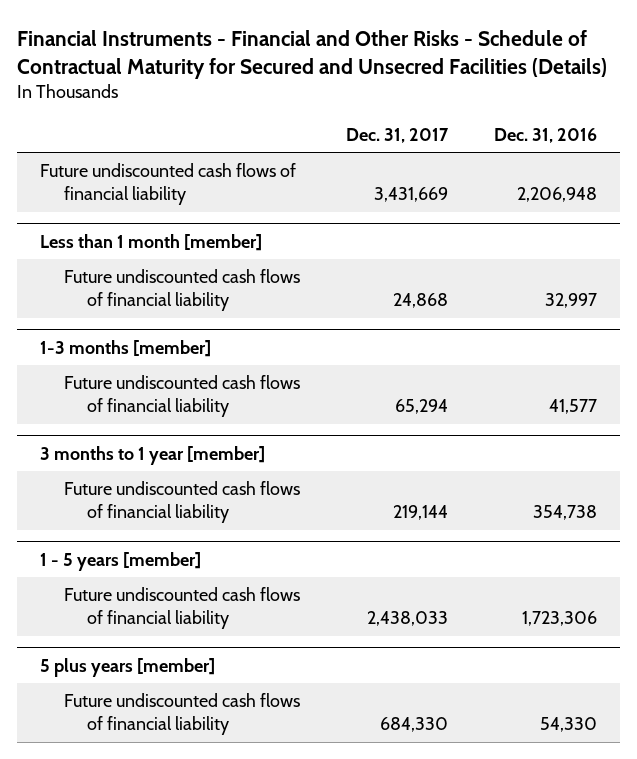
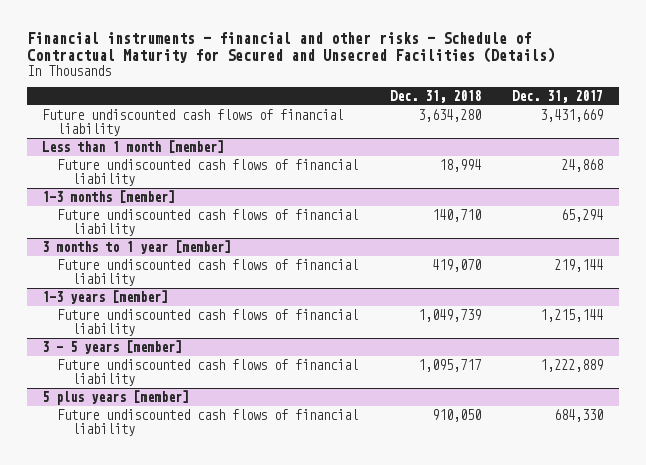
- Financial Instruments - Financial and Other Risks - Schedule of Contractual Maturity for Secured and Unsecred Facilities (Details)
+ Financial instruments - financial and other risks - Schedule of Contractual Maturity for Secured and Unsecred Facilities (Details)
- | Dec. 31, 2017 | Dec. 31, 2016
+ | Dec. 31, 2018 | Dec. 31, 2017
- 1 - 5 years [member]
- Future undiscounted cash flows of financial liability | 2,438,033 | 1,723,306
+ 1-3 years [member]
+ Future undiscounted cash flows of financial liability | 1,049,739 | 1,215,144
+ 3 - 5 years [member]
+ Future undiscounted cash flows of financial liability | 1,095,717 | 1,222,889

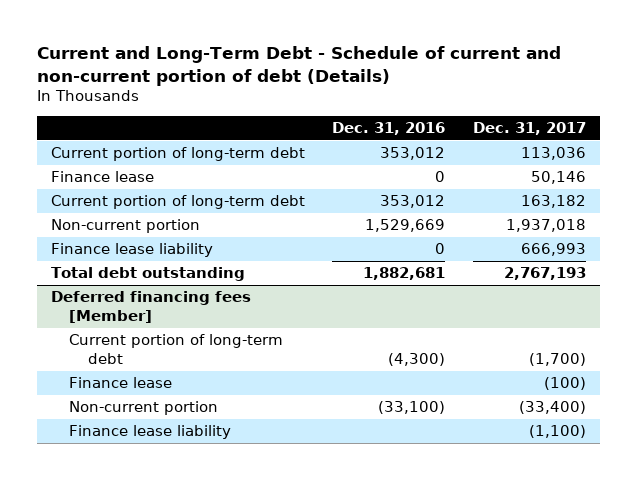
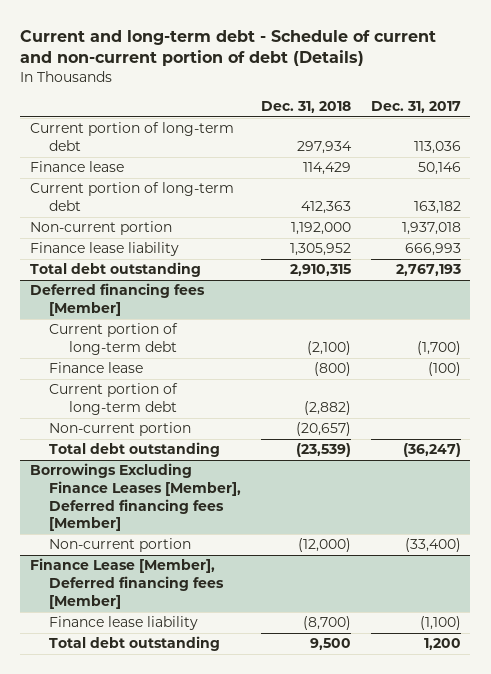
- Current and Long-Term Debt - Schedule of current and non-current portion of debt (Details)
+ Current and long-term debt - Schedule of current and non-current portion of debt (Details)
- | Dec. 31, 2016 | Dec. 31, 2017
+ | Dec. 31, 2018 | Dec. 31, 2017
@ Deferred financing fees [Member]
+ Current portion of long-term debt | (2,882) |
+ Non-current portion | (20,657) |
+ Total debt outstanding | (23,539) | (36,247)
+ Borrowings Excluding Finance Leases [Member], Deferred financing fees [Member]
+ Finance Lease [Member], Deferred financing fees [Member]
+ Total debt outstanding | 9,500 | 1,200

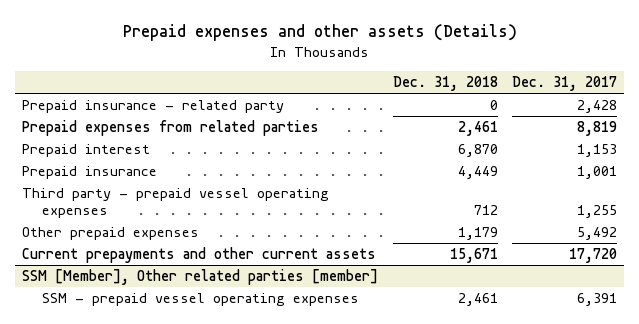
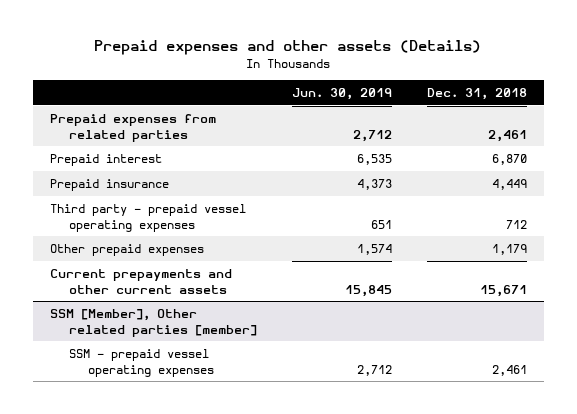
- | Dec. 31, 2018 | Dec. 31, 2017
+ | Jun. 30, 2019 | Dec. 31, 2018
- Prepaid insurance - related party | 0 | 2,428

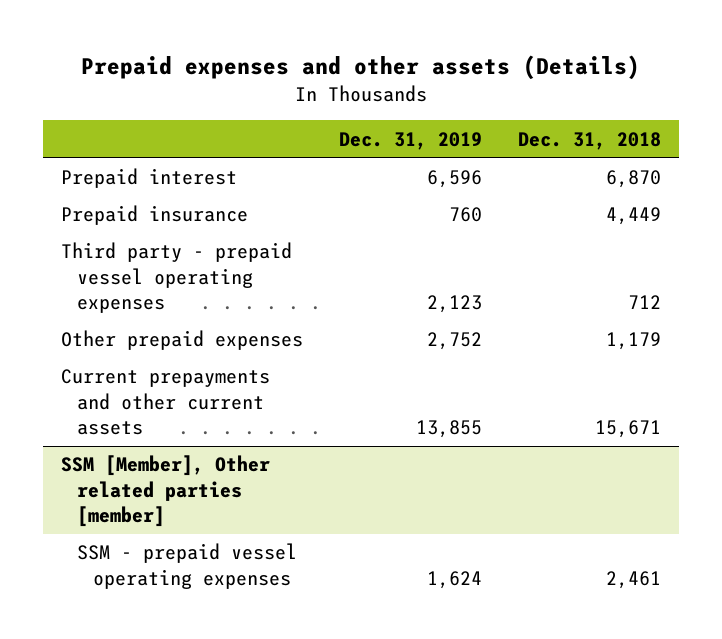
- | Jun. 30, 2019 | Dec. 31, 2018
+ | Dec. 31, 2019 | Dec. 31, 2018
- Prepaid expenses from related parties | 2,712 | 2,461

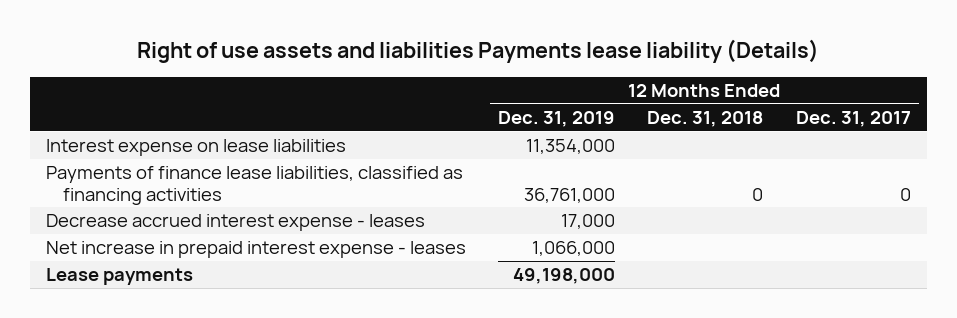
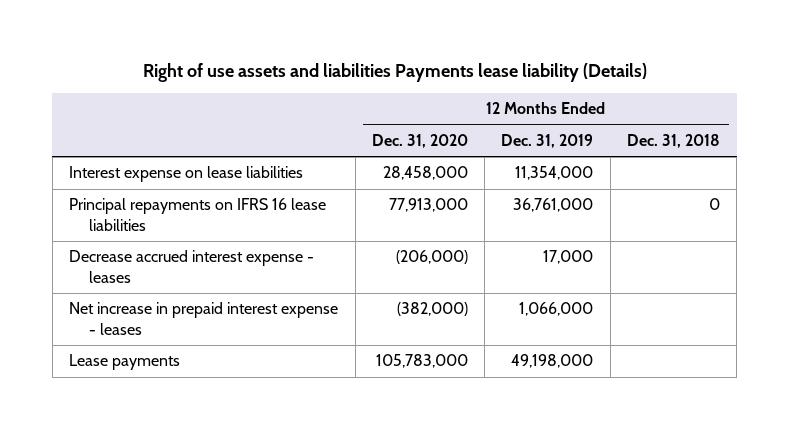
- | 12 Months Ended Dec. 31, 2019 | 12 Months Ended Dec. 31, 2018 | 12 Months Ended Dec. 31, 2017
+ | 12 Months Ended Dec. 31, 2020 | 12 Months Ended Dec. 31, 2019 | 12 Months Ended Dec. 31, 2018
- Payments of finance lease liabilities, classified as financing activities | 36,761,000 | 0 | 0
+ Principal repayments on IFRS 16 lease liabilities | 77,913,000 | 36,761,000 | 0

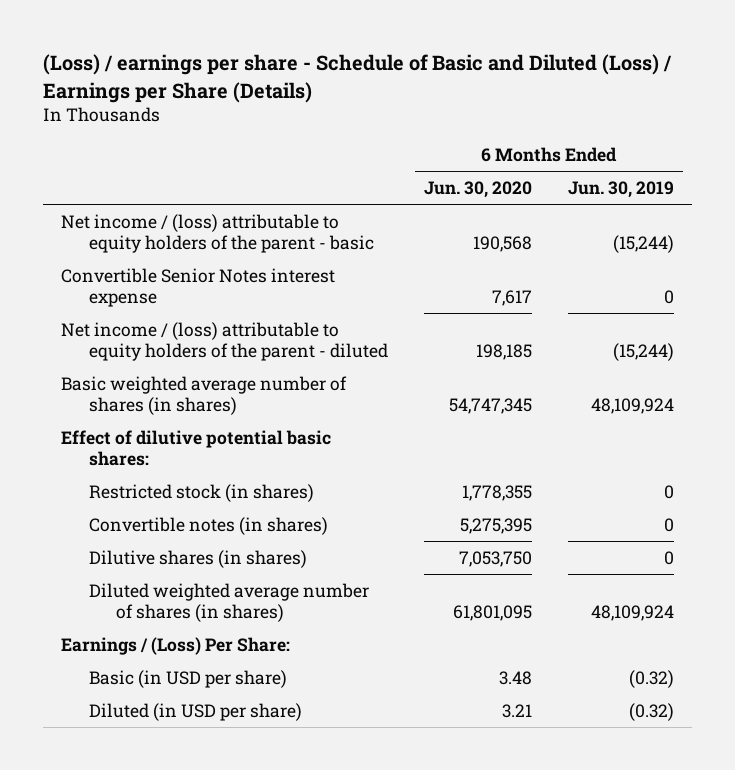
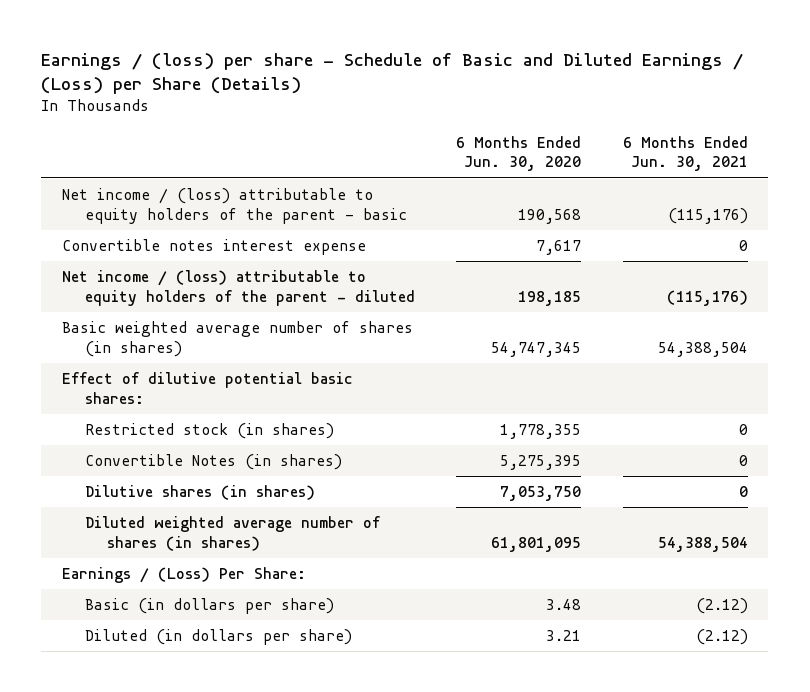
- (Loss) / earnings per share - Schedule of Basic and Diluted (Loss) / Earnings per Share (Details)
+ Earnings / (loss) per share - Schedule of Basic and Diluted Earnings / (Loss) per Share (Details)
- | 6 Months Ended Jun. 30, 2020 | 6 Months Ended Jun. 30, 2019
+ | 6 Months Ended Jun. 30, 2020 | 6 Months Ended Jun. 30, 2021
- Convertible Senior Notes interest expense | 7,617 | 0
+ Convertible notes interest expense | 7,617 | 0
- Convertible notes (in shares) | 5,275,395 | 0
+ Convertible Notes (in shares) | 5,275,395 | 0
- Basic (in USD per share) | 3.48 | (0.32)
- Diluted (in USD per share) | 3.21 | (0.32)
+ Basic (in dollars per share) | 3.48 | (2.12)
+ Diluted (in dollars per share) | 3.21 | (2.12)

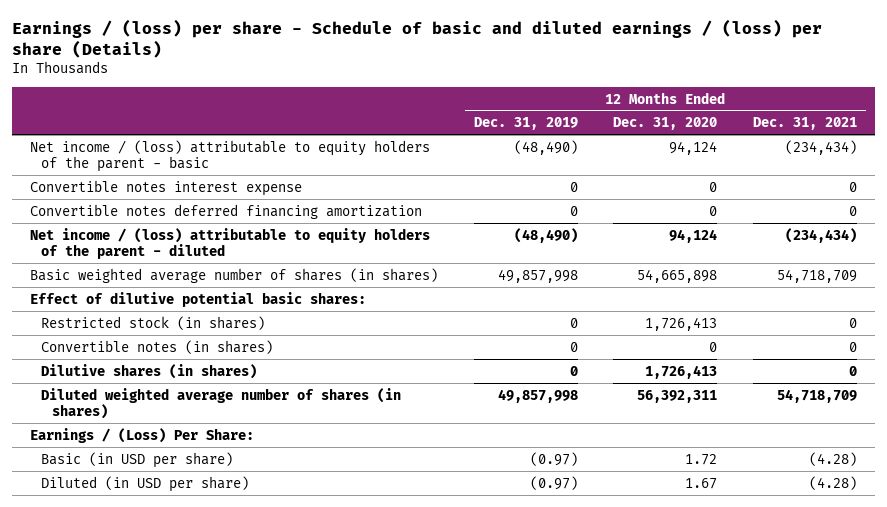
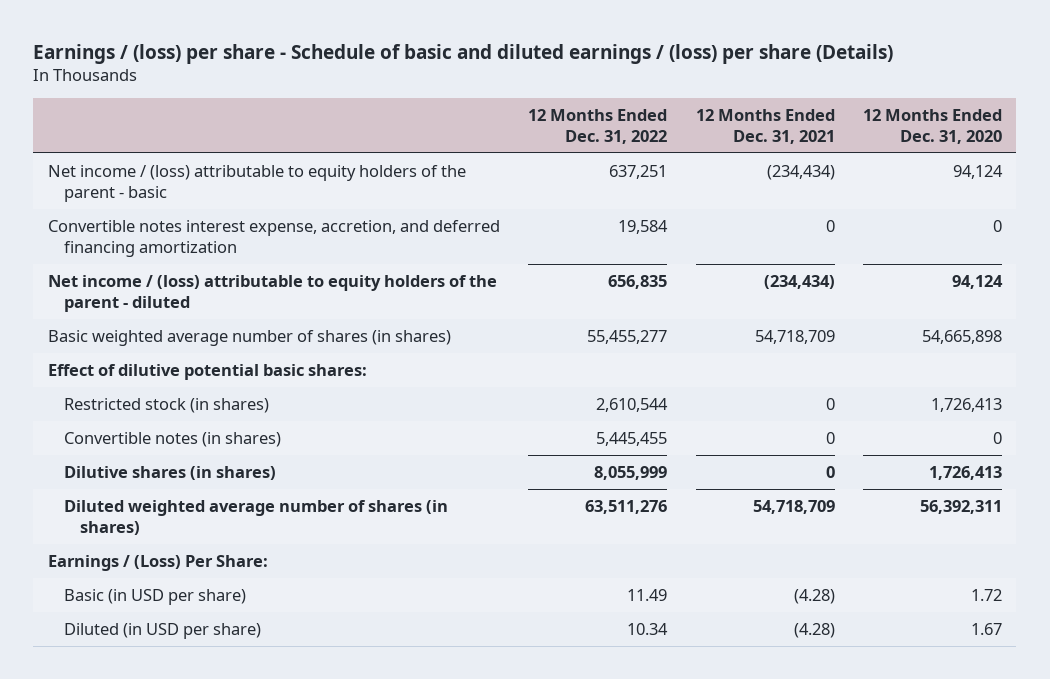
- | 12 Months Ended Dec. 31, 2019 | 12 Months Ended Dec. 31, 2020 | 12 Months Ended Dec. 31, 2021
+ | 12 Months Ended Dec. 31, 2022 | 12 Months Ended Dec. 31, 2021 | 12 Months Ended Dec. 31, 2020
- Convertible notes interest expense | 0 | 0 | 0
- Convertible notes deferred financing amortization | 0 | 0 | 0
+ Convertible notes interest expense, accretion, and deferred financing amortization | 19,584 | 0 | 0

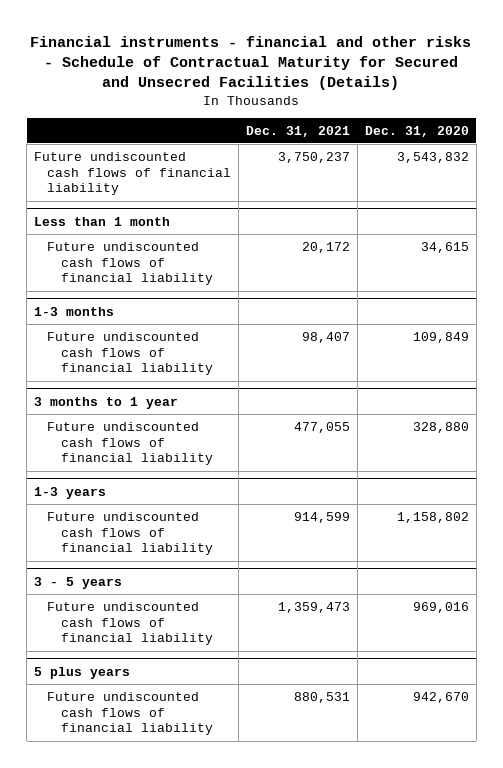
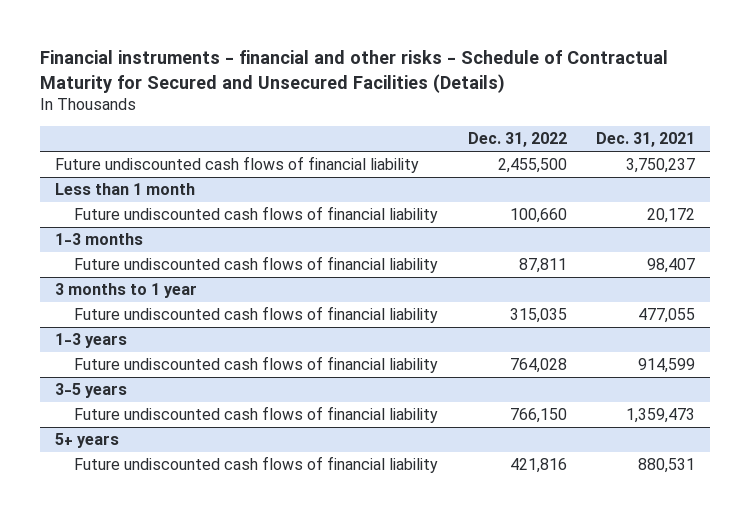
- Financial instruments - financial and other risks - Schedule of Contractual Maturity for Secured and Unsecred Facilities (Details)
+ Financial instruments - financial and other risks - Schedule of Contractual Maturity for Secured and Unsecured Facilities (Details)
- | Dec. 31, 2021 | Dec. 31, 2020
+ | Dec. 31, 2022 | Dec. 31, 2021
- 3 - 5 years
+ 3-5 years
- 5 plus years
+ 5+ years

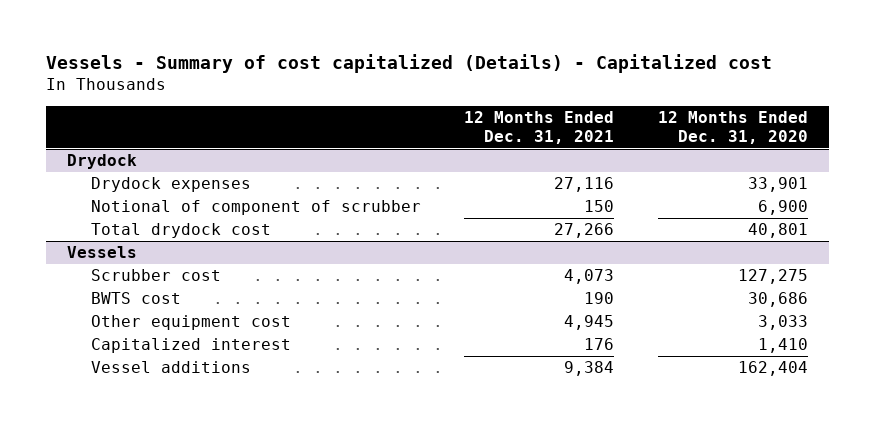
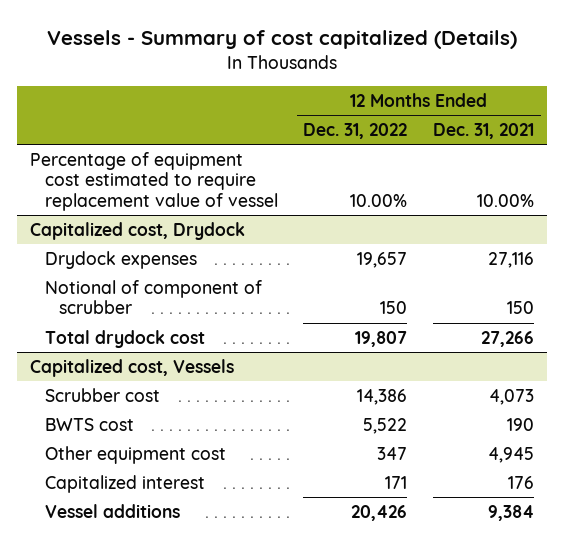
- Vessels - Summary of cost capitalized (Details) - Capitalized cost
+ Vessels - Summary of cost capitalized (Details)
- | 12 Months Ended Dec. 31, 2021 | 12 Months Ended Dec. 31, 2020
+ | 12 Months Ended Dec. 31, 2022 | 12 Months Ended Dec. 31, 2021
- Drydock
+ Percentage of equipment cost estimated to require replacement value of vessel | 10.00% | 10.00%
+ Capitalized cost, Drydock
- Vessels
+ Capitalized cost, Vessels

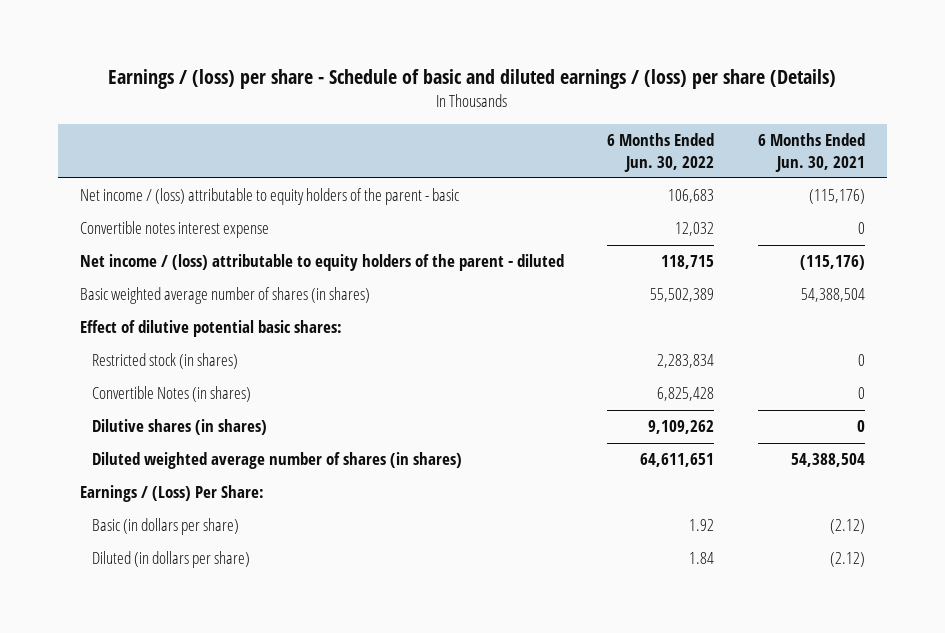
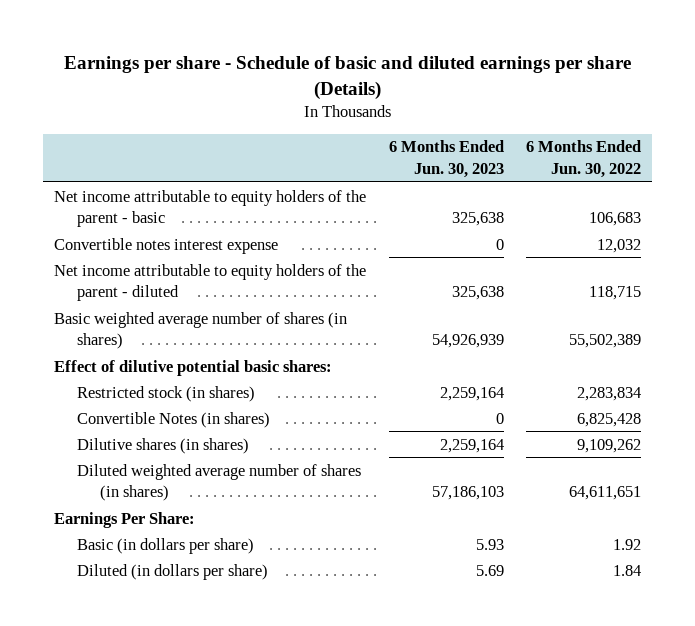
- Earnings / (loss) per share - Schedule of basic and diluted earnings / (loss) per share (Details)
+ Earnings per share - Schedule of basic and diluted earnings per share (Details)
- | 6 Months Ended Jun. 30, 2022 | 6 Months Ended Jun. 30, 2021
+ | 6 Months Ended Jun. 30, 2023 | 6 Months Ended Jun. 30, 2022
- Net income / (loss) attributable to equity holders of the parent - basic | 106,683 | (115,176)
+ Net income attributable to equity holders of the parent - basic | 325,638 | 106,683
- Net income / (loss) attributable to equity holders of the parent - diluted | 118,715 | (115,176)
+ Net income attributable to equity holders of the parent - diluted | 325,638 | 118,715
- Earnings / (Loss) Per Share:
+ Earnings Per Share:

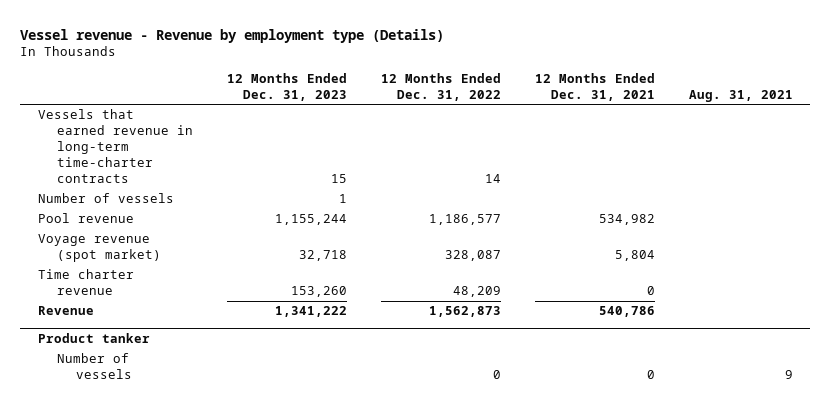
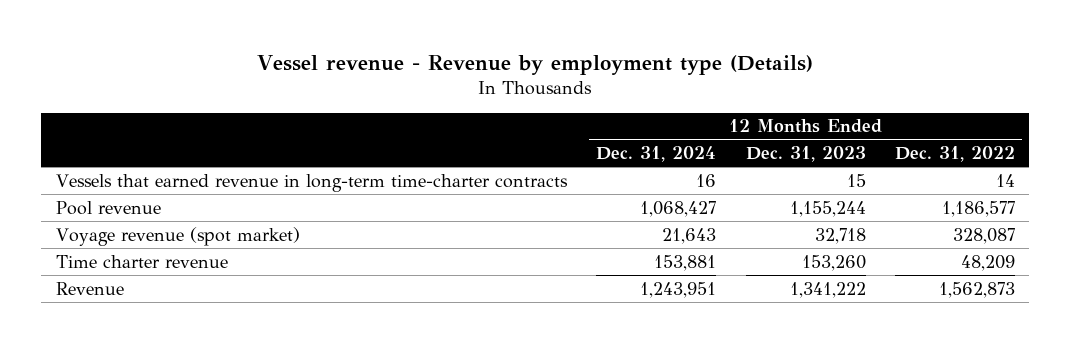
- | 12 Months Ended Dec. 31, 2023 | 12 Months Ended Dec. 31, 2022 | 12 Months Ended Dec. 31, 2021 | Aug. 31, 2021
+ | 12 Months Ended Dec. 31, 2024 | 12 Months Ended Dec. 31, 2023 | 12 Months Ended Dec. 31, 2022
- Number of vessels | 1 | | |
- Product tanker
- Number of vessels | | 0 | 0 | 9

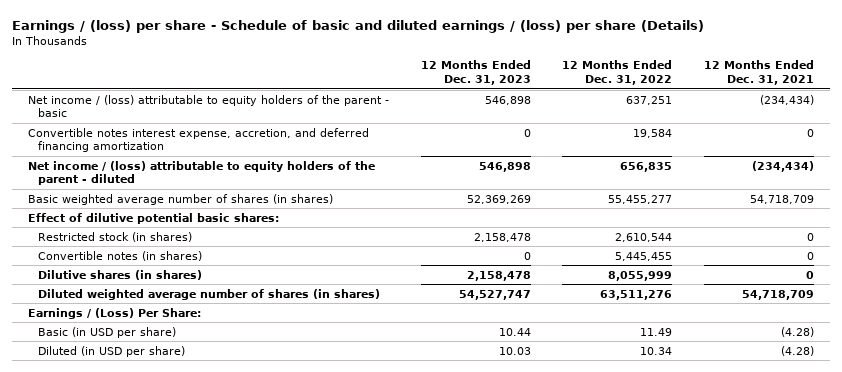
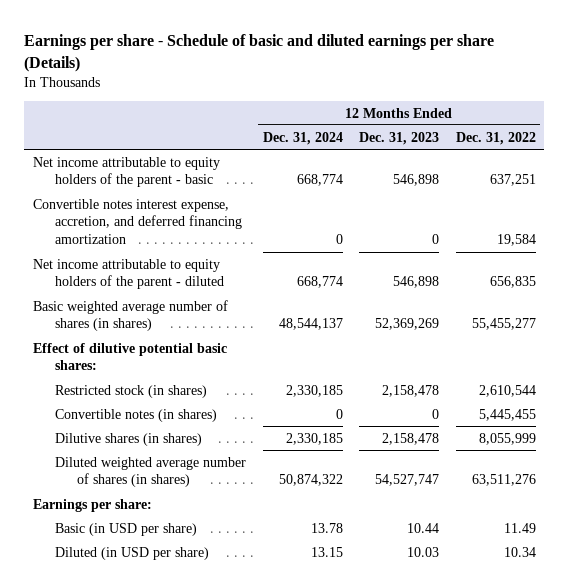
- Earnings / (loss) per share - Schedule of basic and diluted earnings / (loss) per share (Details)
+ Earnings per share - Schedule of basic and diluted earnings per share (Details)
- | 12 Months Ended Dec. 31, 2023 | 12 Months Ended Dec. 31, 2022 | 12 Months Ended Dec. 31, 2021
+ | 12 Months Ended Dec. 31, 2024 | 12 Months Ended Dec. 31, 2023 | 12 Months Ended Dec. 31, 2022
- Net income / (loss) attributable to equity holders of the parent - basic | 546,898 | 637,251 | (234,434)
+ Net income attributable to equity holders of the parent - basic | 668,774 | 546,898 | 637,251
- Net income / (loss) attributable to equity holders of the parent - diluted | 546,898 | 656,835 | (234,434)
+ Net income attributable to equity holders of the parent - diluted | 668,774 | 546,898 | 656,835
- Earnings / (Loss) Per Share:
+ Earnings per share:

